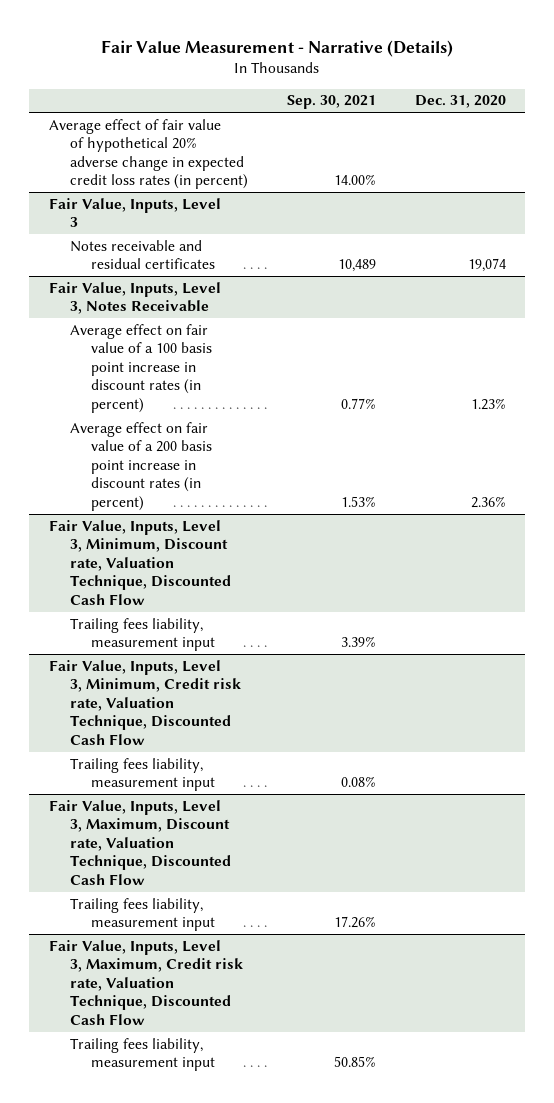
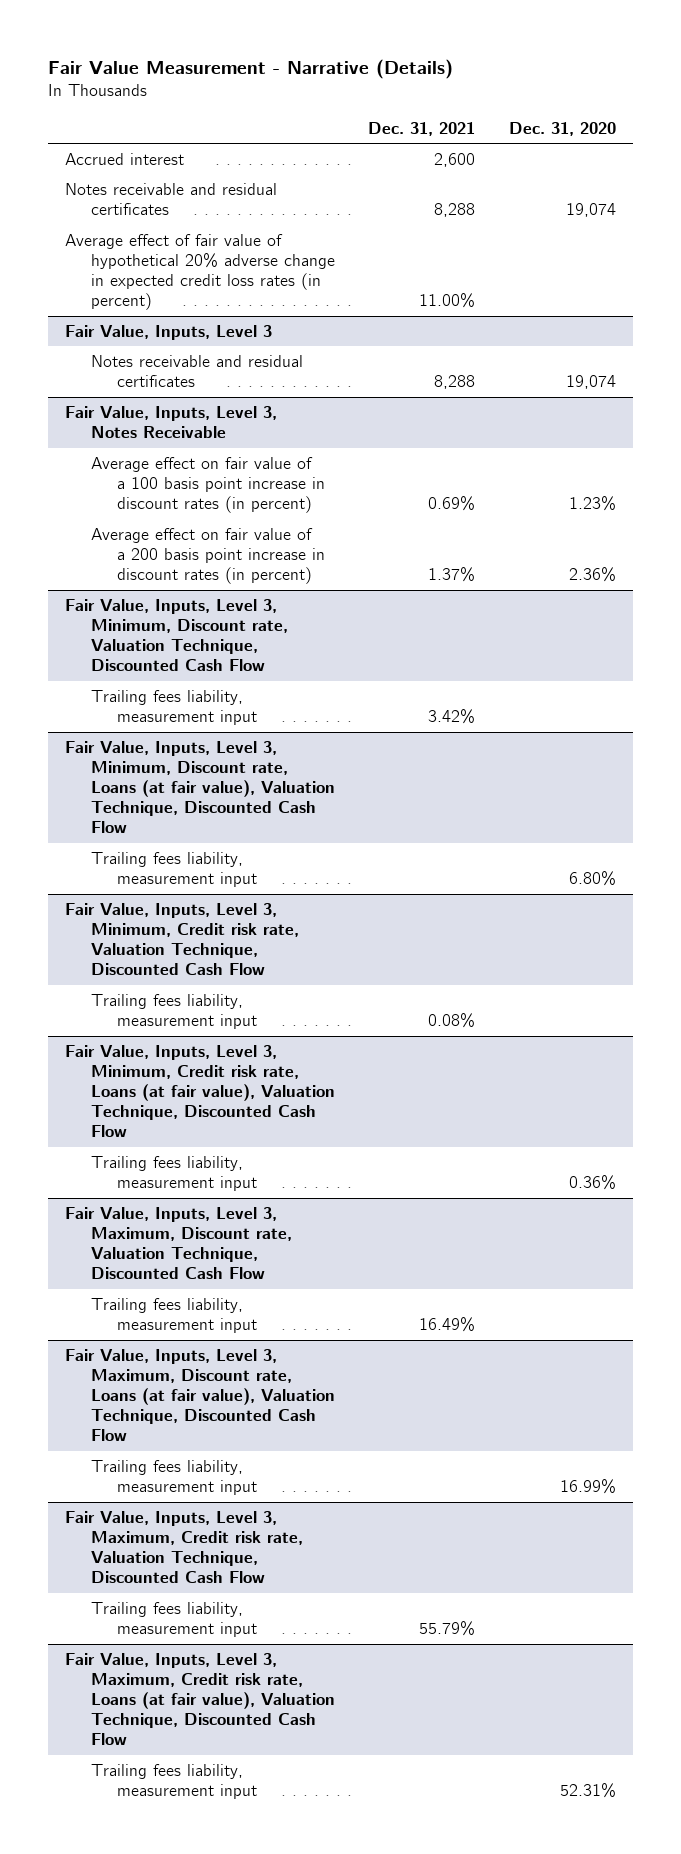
- | Sep. 30, 2021 | Dec. 31, 2020
+ | Dec. 31, 2021 | Dec. 31, 2020
+ Accrued interest | 2,600 |
+ Notes receivable and residual certificates | 8,288 | 19,074
+ Fair Value, Inputs, Level 3, Minimum, Discount rate, Loans (at fair value), Valuation Technique, Discounted Cash Flow
+ Trailing fees liability, measurement input | | 6.80%
+ Fair Value, Inputs, Level 3, Minimum, Credit risk rate, Loans (at fair value), Valuation Technique, Discounted Cash Flow
+ Trailing fees liability, measurement input | | 0.36%
+ Fair Value, Inputs, Level 3, Maximum, Discount rate, Loans (at fair value), Valuation Technique, Discounted Cash Flow
+ Trailing fees liability, measurement input | | 16.99%
+ Fair Value, Inputs, Level 3, Maximum, Credit risk rate, Loans (at fair value), Valuation Technique, Discounted Cash Flow
+ Trailing fees liability, measurement input | | 52.31%

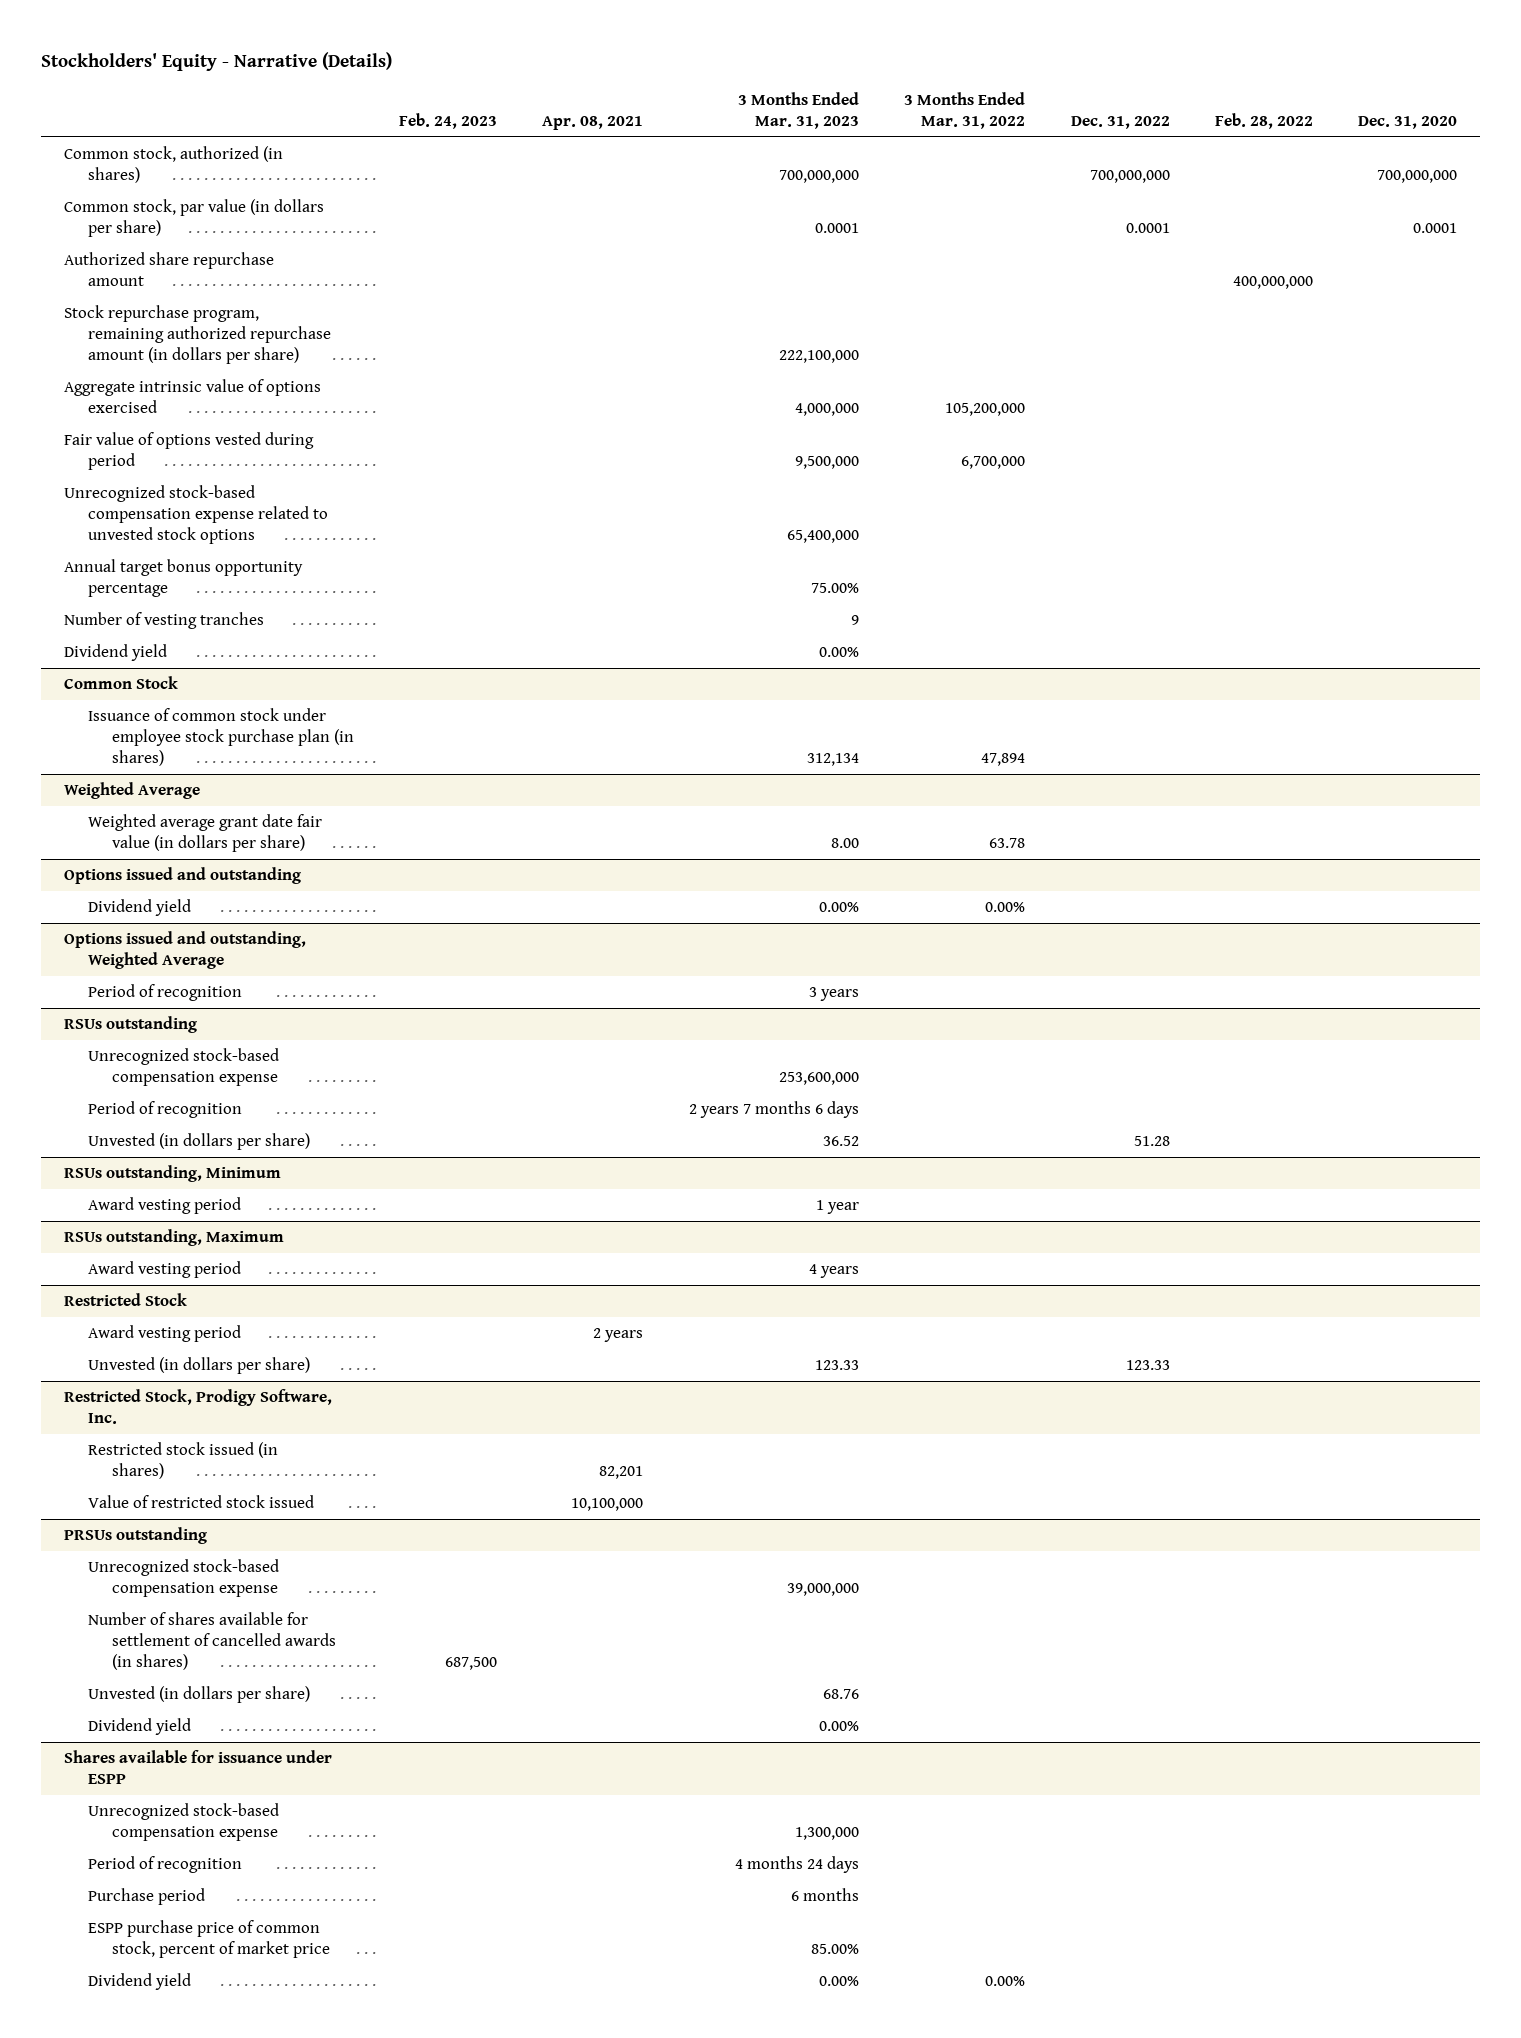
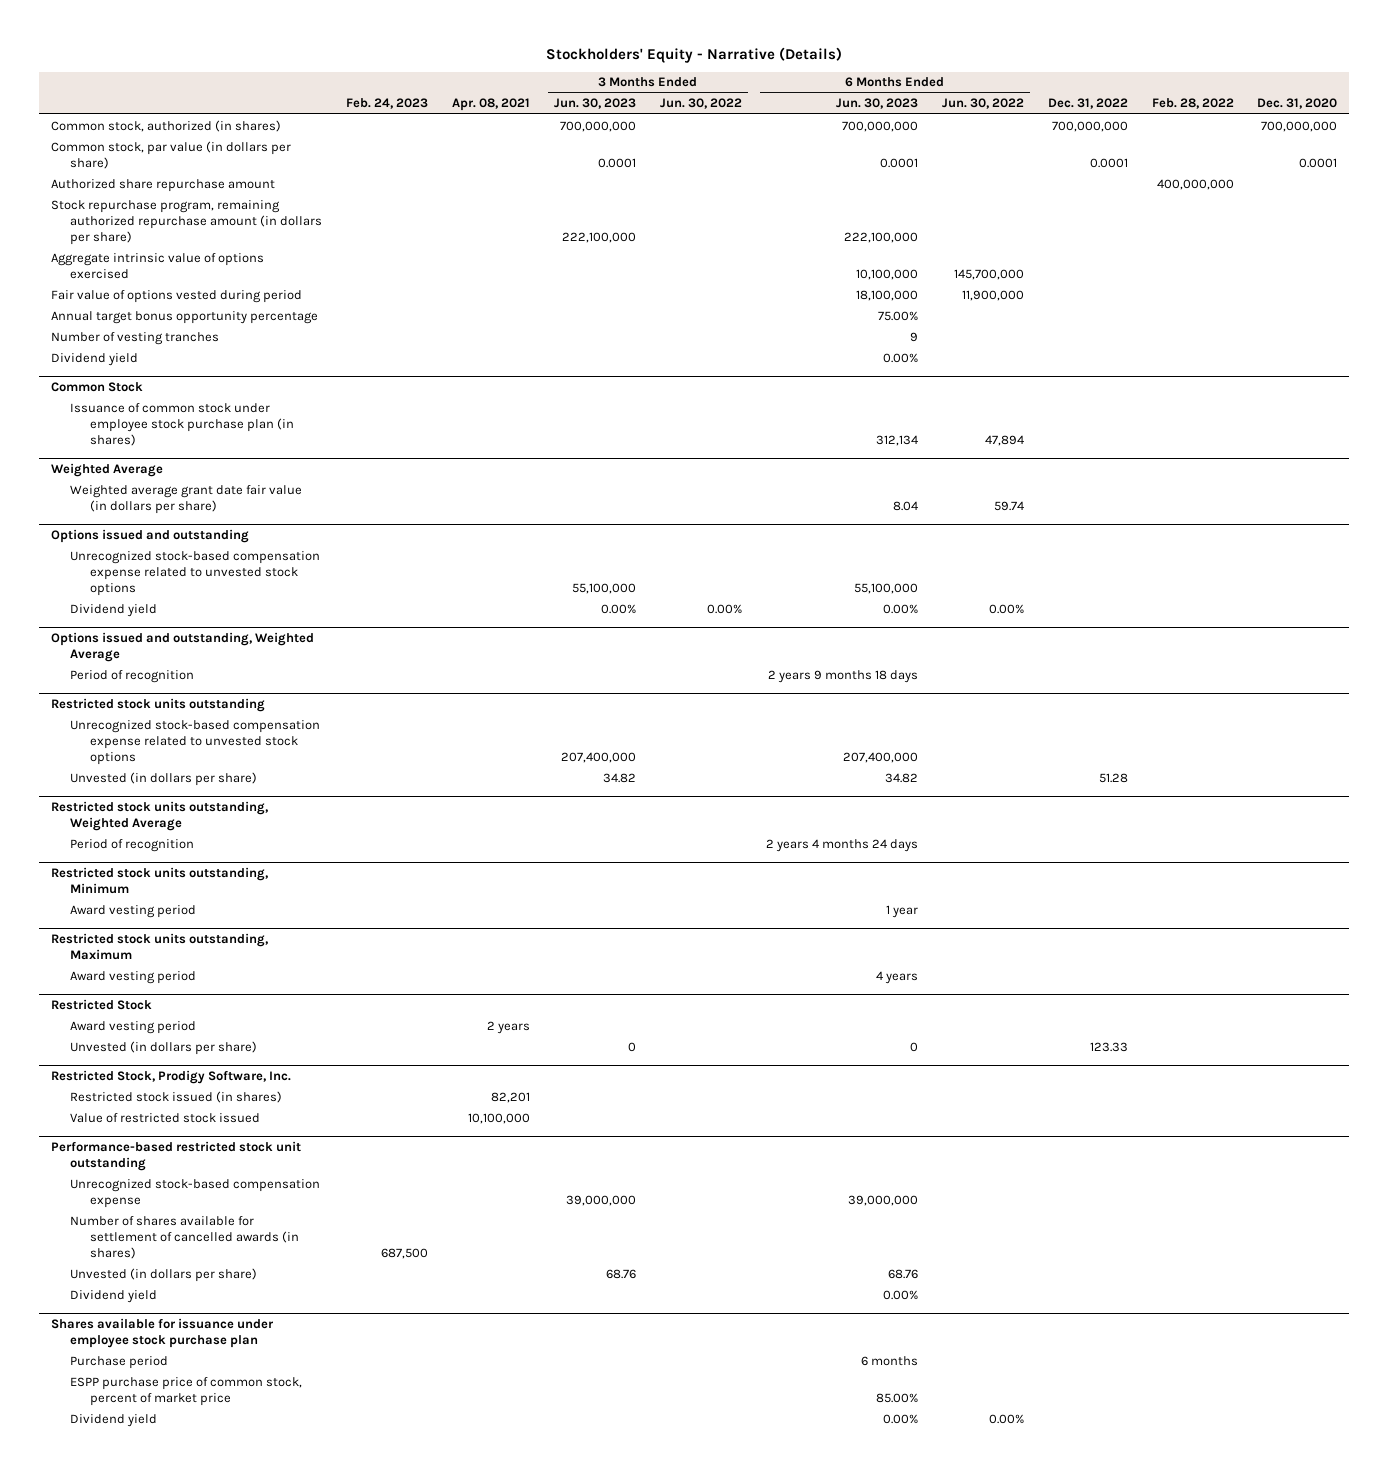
- | Feb. 24, 2023 | Apr. 08, 2021 | 3 Months Ended Mar. 31, 2023 | 3 Months Ended Mar. 31, 2022 | Dec. 31, 2022 | Feb. 28, 2022 | Dec. 31, 2020
+ | Feb. 24, 2023 | Apr. 08, 2021 | 3 Months Ended Jun. 30, 2023 | 3 Months Ended Jun. 30, 2022 | 6 Months Ended Jun. 30, 2023 | 6 Months Ended Jun. 30, 2022 | Dec. 31, 2022 | Feb. 28, 2022 | Dec. 31, 2020
- Unrecognized stock-based compensation expense related to unvested stock options | | | 65,400,000 | | | |
@ Options issued and outstanding
+ Unrecognized stock-based compensation expense related to unvested stock options | | | 55,100,000 | | 55,100,000 | | | |
- RSUs outstanding
- Unrecognized stock-based compensation expense | | | 253,600,000 | | | |
- Period of recognition | | | 2 years 7 months 6 days | | | |
+ Restricted stock units outstanding
+ Unrecognized stock-based compensation expense related to unvested stock options | | | 207,400,000 | | 207,400,000 | | | |
- RSUs outstanding, Minimum
- Award vesting period | | | 1 year | | | |
- RSUs outstanding, Maximum
- Award vesting period | | | 4 years | | | |
+ Restricted stock units outstanding, Weighted Average
+ Period of recognition | | | | | 2 years 4 months 24 days | | | |
+ Restricted stock units outstanding, Minimum
+ Award vesting period | | | | | 1 year | | | |
+ Restricted stock units outstanding, Maximum
+ Award vesting period | | | | | 4 years | | | |
- PRSUs outstanding
+ Performance-based restricted stock unit outstanding
- Shares available for issuance under ESPP
- Unrecognized stock-based compensation expense | | | 1,300,000 | | | |
- Period of recognition | | | 4 months 24 days | | | |
+ Shares available for issuance under employee stock purchase plan

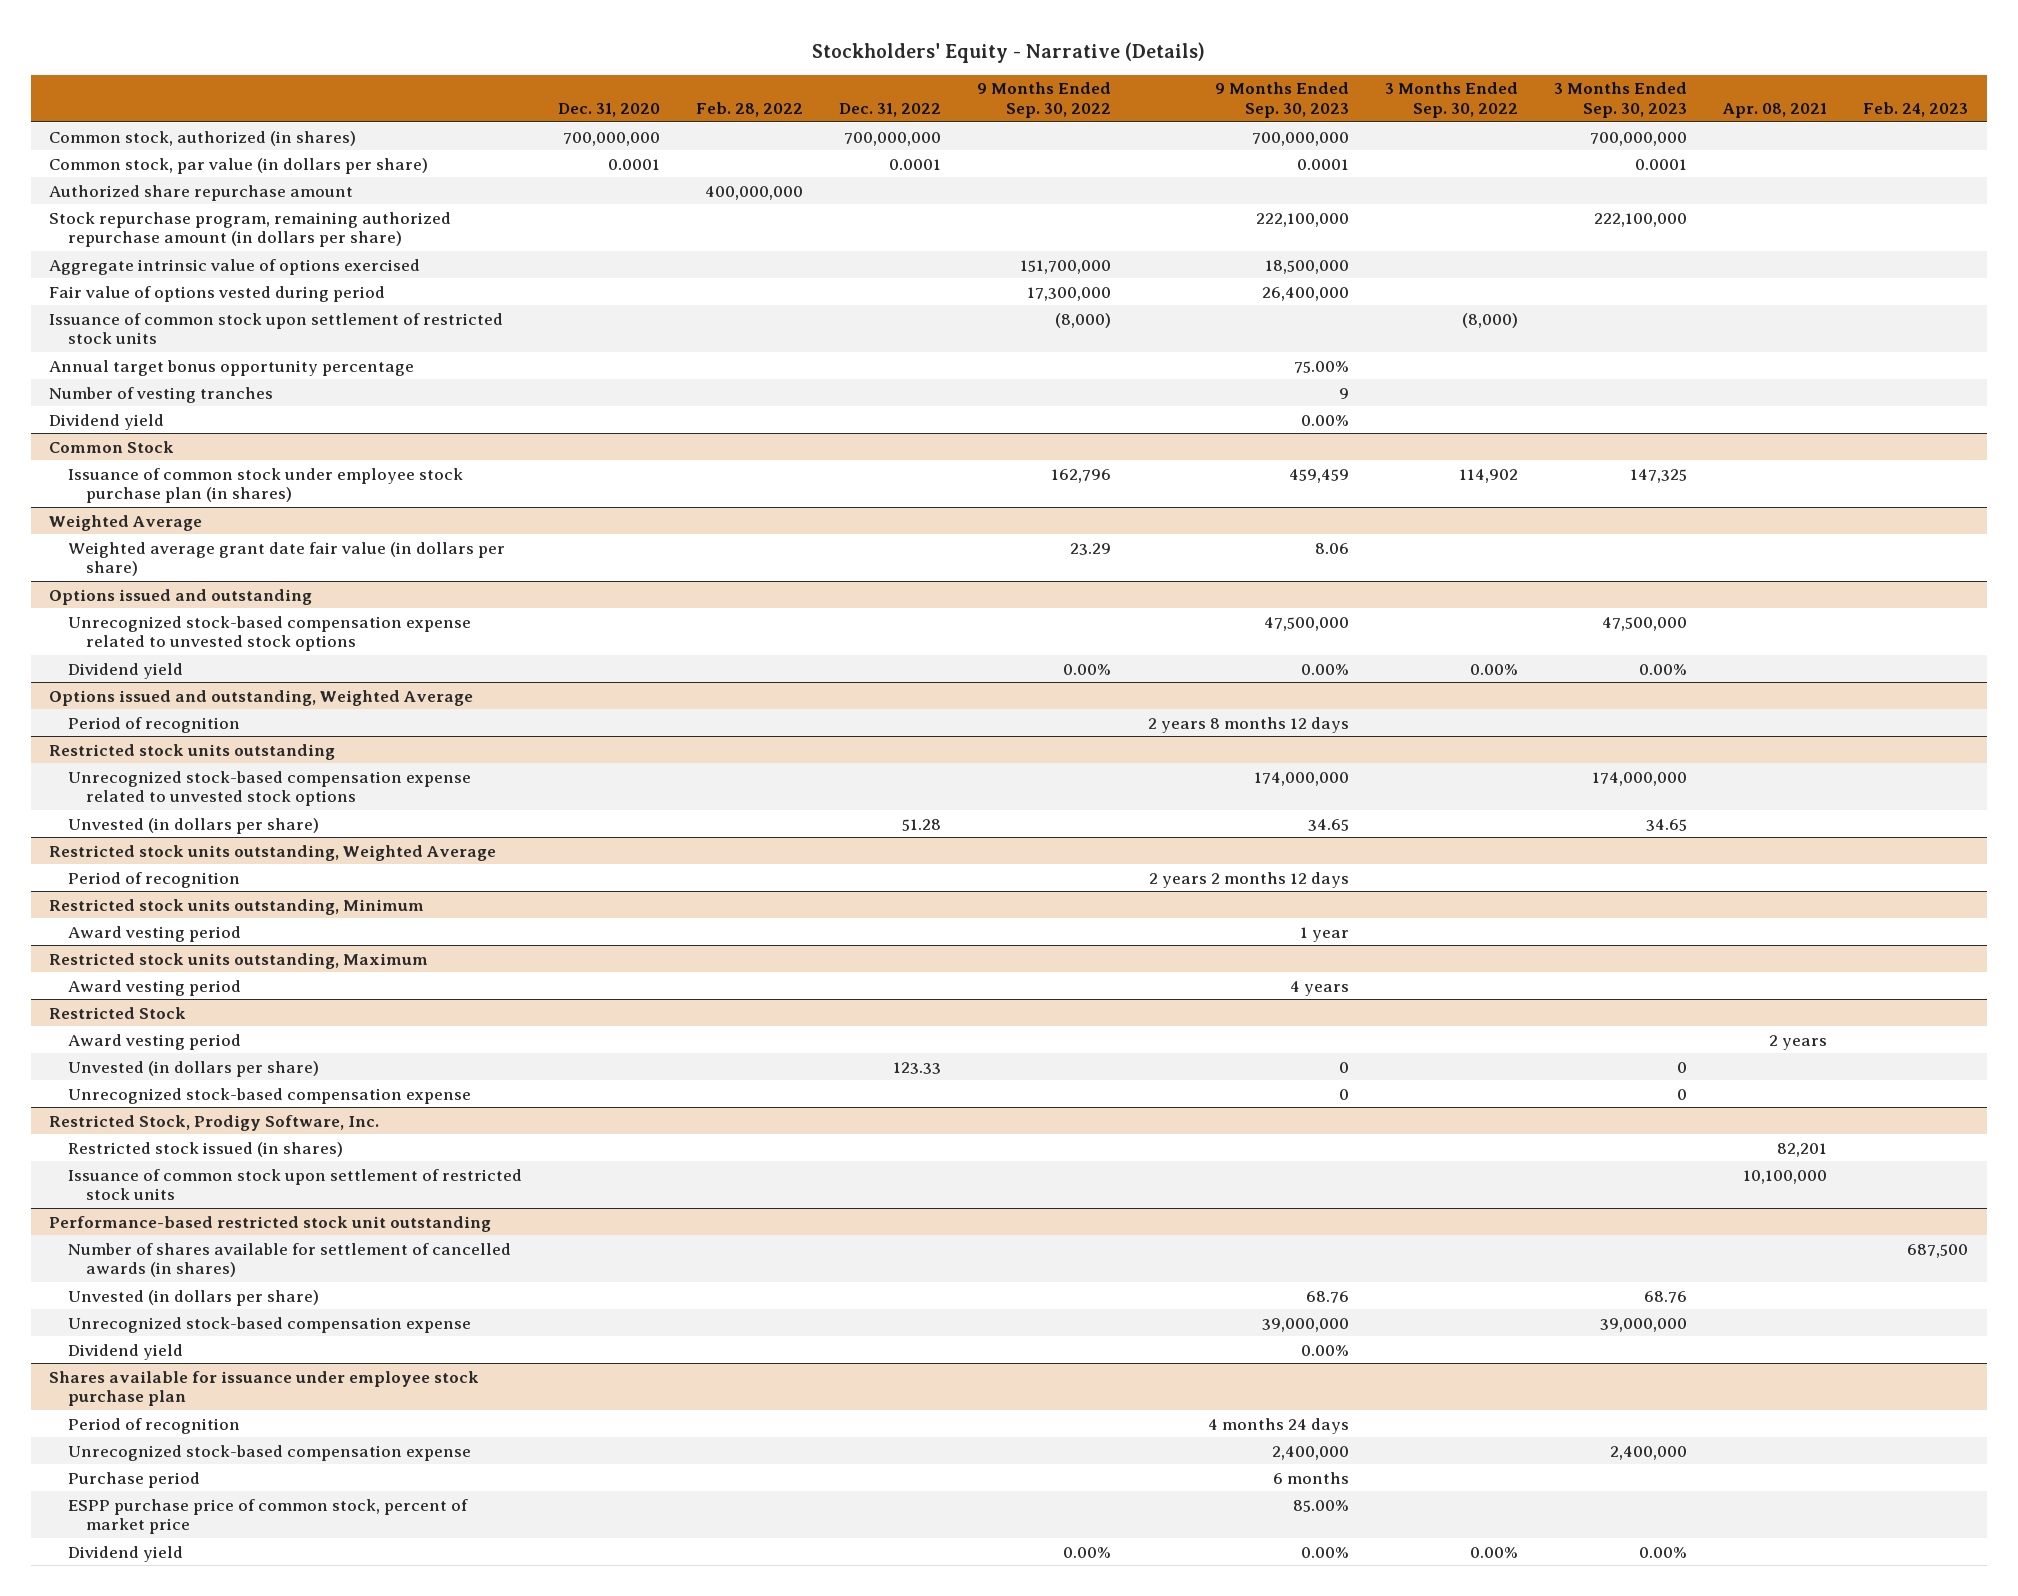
- | Feb. 24, 2023 | Apr. 08, 2021 | 3 Months Ended Jun. 30, 2023 | 3 Months Ended Jun. 30, 2022 | 6 Months Ended Jun. 30, 2023 | 6 Months Ended Jun. 30, 2022 | Dec. 31, 2022 | Feb. 28, 2022 | Dec. 31, 2020
+ | Dec. 31, 2020 | Feb. 28, 2022 | Dec. 31, 2022 | 9 Months Ended Sep. 30, 2022 | 9 Months Ended Sep. 30, 2023 | 3 Months Ended Sep. 30, 2022 | 3 Months Ended Sep. 30, 2023 | Apr. 08, 2021 | Feb. 24, 2023
+ Issuance of common stock upon settlement of restricted stock units | | | | (8,000) | | (8,000) | | |
@ Restricted Stock
+ Unrecognized stock-based compensation expense | | | | | 0 | | 0 | |
@ Restricted Stock, Prodigy Software, Inc.
- Value of restricted stock issued | | 10,100,000 | | | | | | |
+ Issuance of common stock upon settlement of restricted stock units | | | | | | | | 10,100,000 |
@ Performance-based restricted stock unit outstanding
moved down: Unrecognized stock-based compensation expense | | | | | 39,000,000 | | 39,000,000 | |
@ Shares available for issuance under employee stock purchase plan
+ Period of recognition | | | | | 4 months 24 days | | | |
+ Unrecognized stock-based compensation expense | | | | | 2,400,000 | | 2,400,000 | |

